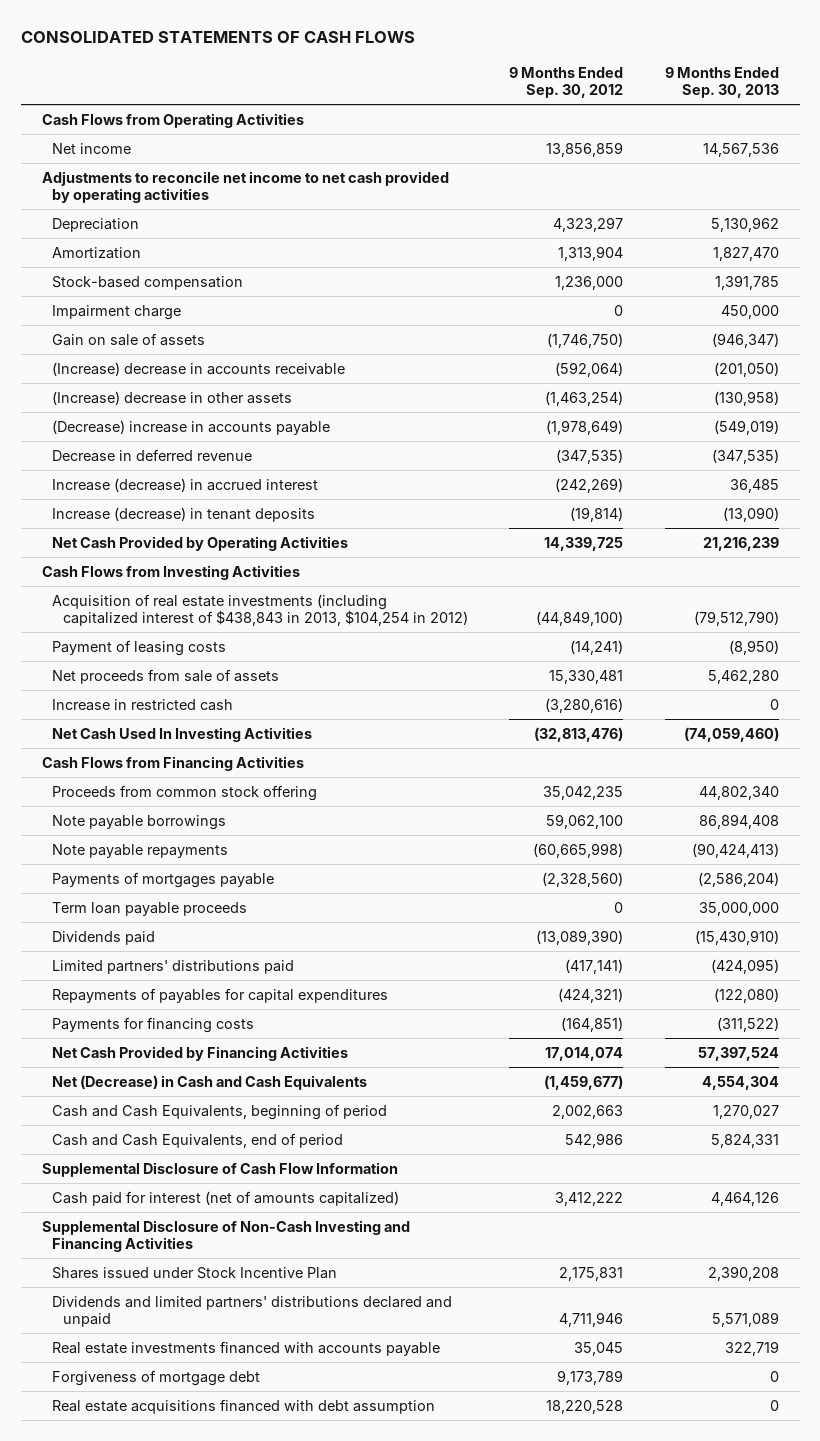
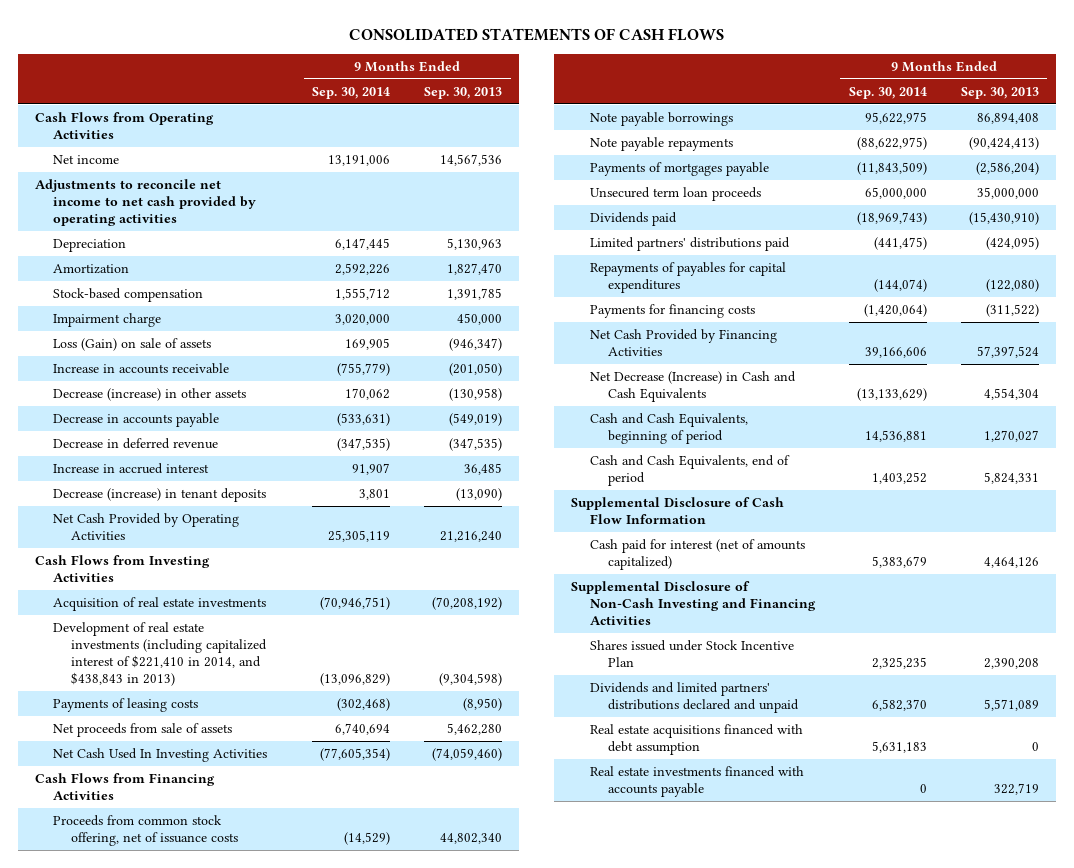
- | 9 Months Ended Sep. 30, 2012 | 9 Months Ended Sep. 30, 2013
+ | 9 Months Ended Sep. 30, 2014 | 9 Months Ended Sep. 30, 2013
- Depreciation | 4,323,297 | 5,130,962
+ Depreciation | 6,147,445 | 5,130,963
- Gain on sale of assets | (1,746,750) | (946,347)
- (Increase) decrease in accounts receivable | (592,064) | (201,050)
- (Increase) decrease in other assets | (1,463,254) | (130,958)
- (Decrease) increase in accounts payable | (1,978,649) | (549,019)
+ Loss (Gain) on sale of assets | 169,905 | (946,347)
+ Increase in accounts receivable | (755,779) | (201,050)
+ Decrease (increase) in other assets | 170,062 | (130,958)
+ Decrease in accounts payable | (533,631) | (549,019)
- Increase (decrease) in accrued interest | (242,269) | 36,485
- Increase (decrease) in tenant deposits | (19,814) | (13,090)
- Net Cash Provided by Operating Activities | 14,339,725 | 21,216,239
+ Increase in accrued interest | 91,907 | 36,485
+ Decrease (increase) in tenant deposits | 3,801 | (13,090)
+ Net Cash Provided by Operating Activities | 25,305,119 | 21,216,240
- Acquisition of real estate investments (including capitalized interest of $438,843 in 2013, $104,254 in 2012) | (44,849,100) | (79,512,790)
- Payment of leasing costs | (14,241) | (8,950)
+ Acquisition of real estate investments | (70,946,751) | (70,208,192)
+ Development of real estate investments (including capitalized interest of $221,410 in 2014, and $438,843 in 2013) | (13,096,829) | (9,304,598)
+ Payments of leasing costs | (302,468) | (8,950)
- Increase in restricted cash | (3,280,616) | 0
- Proceeds from common stock offering | 35,042,235 | 44,802,340
+ Proceeds from common stock offering, net of issuance costs | (14,529) | 44,802,340
- Term loan payable proceeds | 0 | 35,000,000
+ Unsecured term loan proceeds | 65,000,000 | 35,000,000
- Net (Decrease) in Cash and Cash Equivalents | (1,459,677) | 4,554,304
+ Net Decrease (Increase) in Cash and Cash Equivalents | (13,133,629) | 4,554,304
- Forgiveness of mortgage debt | 9,173,789 | 0
moved down: Real estate investments financed with accounts payable | 0 | 322,719

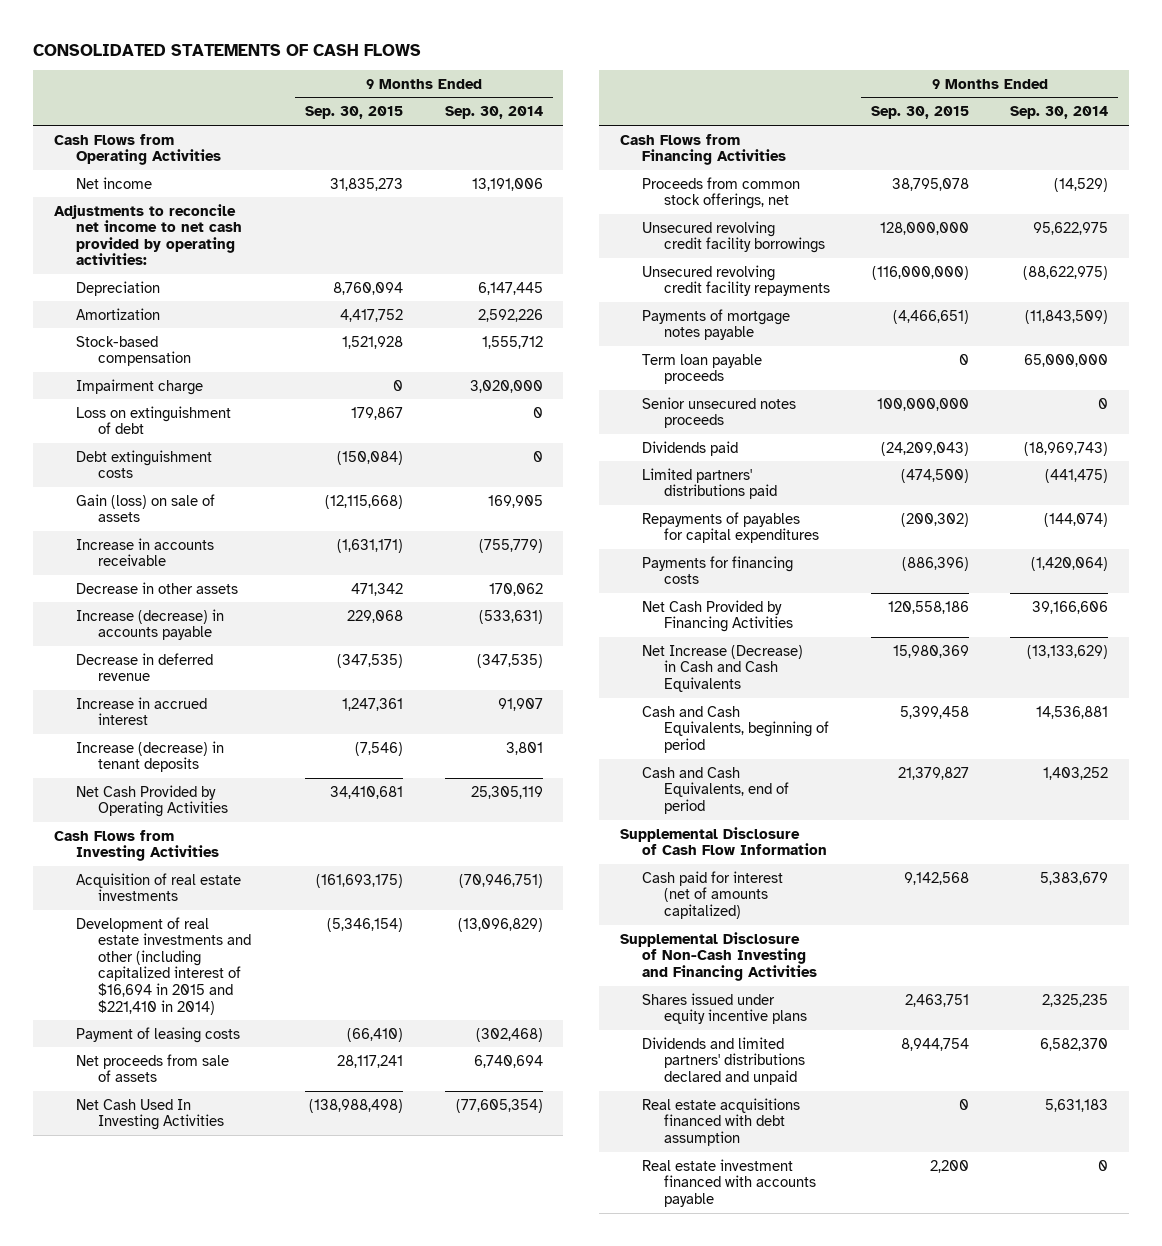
- | 9 Months Ended Sep. 30, 2014 | 9 Months Ended Sep. 30, 2013
+ | 9 Months Ended Sep. 30, 2015 | 9 Months Ended Sep. 30, 2014
- Adjustments to reconcile net income to net cash provided by operating activities
+ Adjustments to reconcile net income to net cash provided by operating activities:
- Loss (Gain) on sale of assets | 169,905 | (946,347)
+ Loss on extinguishment of debt | 179,867 | 0
+ Debt extinguishment costs | (150,084) | 0
+ Gain (loss) on sale of assets | (12,115,668) | 169,905
- Decrease (increase) in other assets | 170,062 | (130,958)
- Decrease in accounts payable | (533,631) | (549,019)
+ Decrease in other assets | 471,342 | 170,062
+ Increase (decrease) in accounts payable | 229,068 | (533,631)
- Decrease (increase) in tenant deposits | 3,801 | (13,090)
+ Increase (decrease) in tenant deposits | (7,546) | 3,801
- Development of real estate investments (including capitalized interest of $221,410 in 2014, and $438,843 in 2013) | (13,096,829) | (9,304,598)
- Payments of leasing costs | (302,468) | (8,950)
+ Development of real estate investments and other (including capitalized interest of $16,694 in 2015 and $221,410 in 2014) | (5,346,154) | (13,096,829)
+ Payment of leasing costs | (66,410) | (302,468)
- Proceeds from common stock offering, net of issuance costs | (14,529) | 44,802,340
- Note payable borrowings | 95,622,975 | 86,894,408
- Note payable repayments | (88,622,975) | (90,424,413)
- Payments of mortgages payable | (11,843,509) | (2,586,204)
- Unsecured term loan proceeds | 65,000,000 | 35,000,000
+ Proceeds from common stock offerings, net | 38,795,078 | (14,529)
+ Unsecured revolving credit facility borrowings | 128,000,000 | 95,622,975
+ Unsecured revolving credit facility repayments | (116,000,000) | (88,622,975)
+ Payments of mortgage notes payable | (4,466,651) | (11,843,509)
+ Term loan payable proceeds | 0 | 65,000,000
+ Senior unsecured notes proceeds | 100,000,000 | 0
- Net Decrease (Increase) in Cash and Cash Equivalents | (13,133,629) | 4,554,304
+ Net Increase (Decrease) in Cash and Cash Equivalents | 15,980,369 | (13,133,629)
- Shares issued under Stock Incentive Plan | 2,325,235 | 2,390,208
+ Shares issued under equity incentive plans | 2,463,751 | 2,325,235
- Real estate investments financed with accounts payable | 0 | 322,719
+ Real estate investment financed with accounts payable | 2,200 | 0

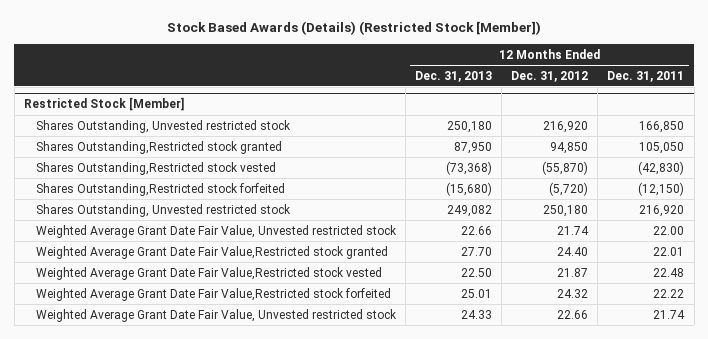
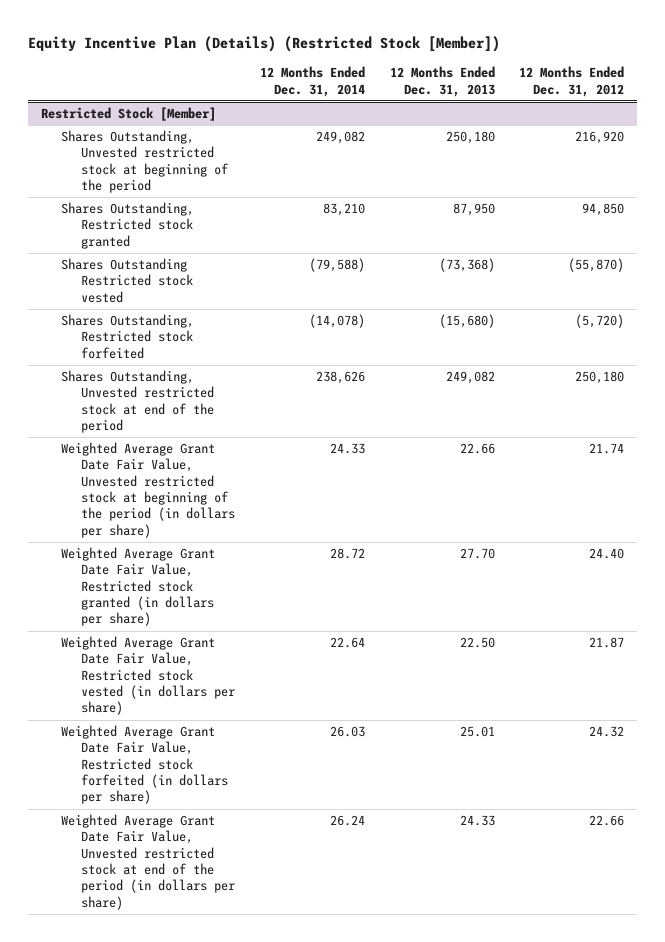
- Stock Based Awards (Details) (Restricted Stock [Member])
+ Equity Incentive Plan (Details) (Restricted Stock [Member])
- | 12 Months Ended Dec. 31, 2013 | 12 Months Ended Dec. 31, 2012 | 12 Months Ended Dec. 31, 2011
+ | 12 Months Ended Dec. 31, 2014 | 12 Months Ended Dec. 31, 2013 | 12 Months Ended Dec. 31, 2012
@ Restricted Stock [Member]
- Shares Outstanding, Unvested restricted stock | 250,180 | 216,920 | 166,850
- Shares Outstanding,Restricted stock granted | 87,950 | 94,850 | 105,050
- Shares Outstanding,Restricted stock vested | (73,368) | (55,870) | (42,830)
- Shares Outstanding,Restricted stock forfeited | (15,680) | (5,720) | (12,150)
- Shares Outstanding, Unvested restricted stock | 249,082 | 250,180 | 216,920
- Weighted Average Grant Date Fair Value, Unvested restricted stock | 22.66 | 21.74 | 22.00
- Weighted Average Grant Date Fair Value,Restricted stock granted | 27.70 | 24.40 | 22.01
- Weighted Average Grant Date Fair Value,Restricted stock vested | 22.50 | 21.87 | 22.48
- Weighted Average Grant Date Fair Value,Restricted stock forfeited | 25.01 | 24.32 | 22.22
- Weighted Average Grant Date Fair Value, Unvested restricted stock | 24.33 | 22.66 | 21.74
+ Shares Outstanding, Unvested restricted stock at beginning of the period | 249,082 | 250,180 | 216,920
+ Shares Outstanding, Restricted stock granted | 83,210 | 87,950 | 94,850
+ Shares Outstanding Restricted stock vested | (79,588) | (73,368) | (55,870)
+ Shares Outstanding, Restricted stock forfeited | (14,078) | (15,680) | (5,720)
+ Shares Outstanding, Unvested restricted stock at end of the period | 238,626 | 249,082 | 250,180
+ Weighted Average Grant Date Fair Value, Unvested restricted stock at beginning of the period (in dollars per share) | 24.33 | 22.66 | 21.74
+ Weighted Average Grant Date Fair Value, Restricted stock granted (in dollars per share) | 28.72 | 27.70 | 24.40
+ Weighted Average Grant Date Fair Value, Restricted stock vested (in dollars per share) | 22.64 | 22.50 | 21.87
+ Weighted Average Grant Date Fair Value, Restricted stock forfeited (in dollars per share) | 26.03 | 25.01 | 24.32
+ Weighted Average Grant Date Fair Value, Unvested restricted stock at end of the period (in dollars per share) | 26.24 | 24.33 | 22.66

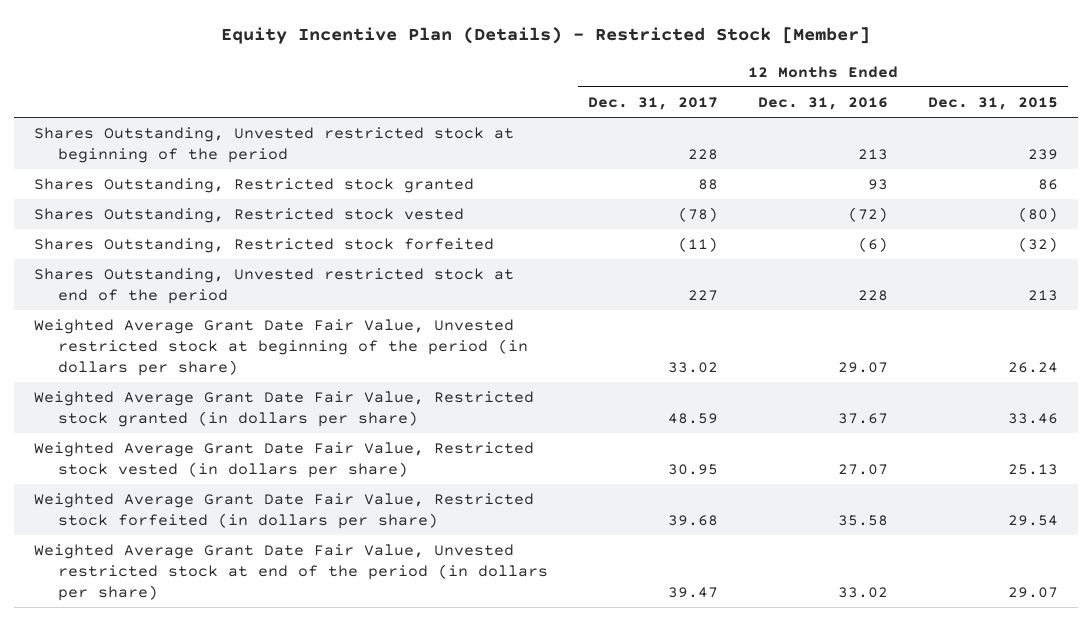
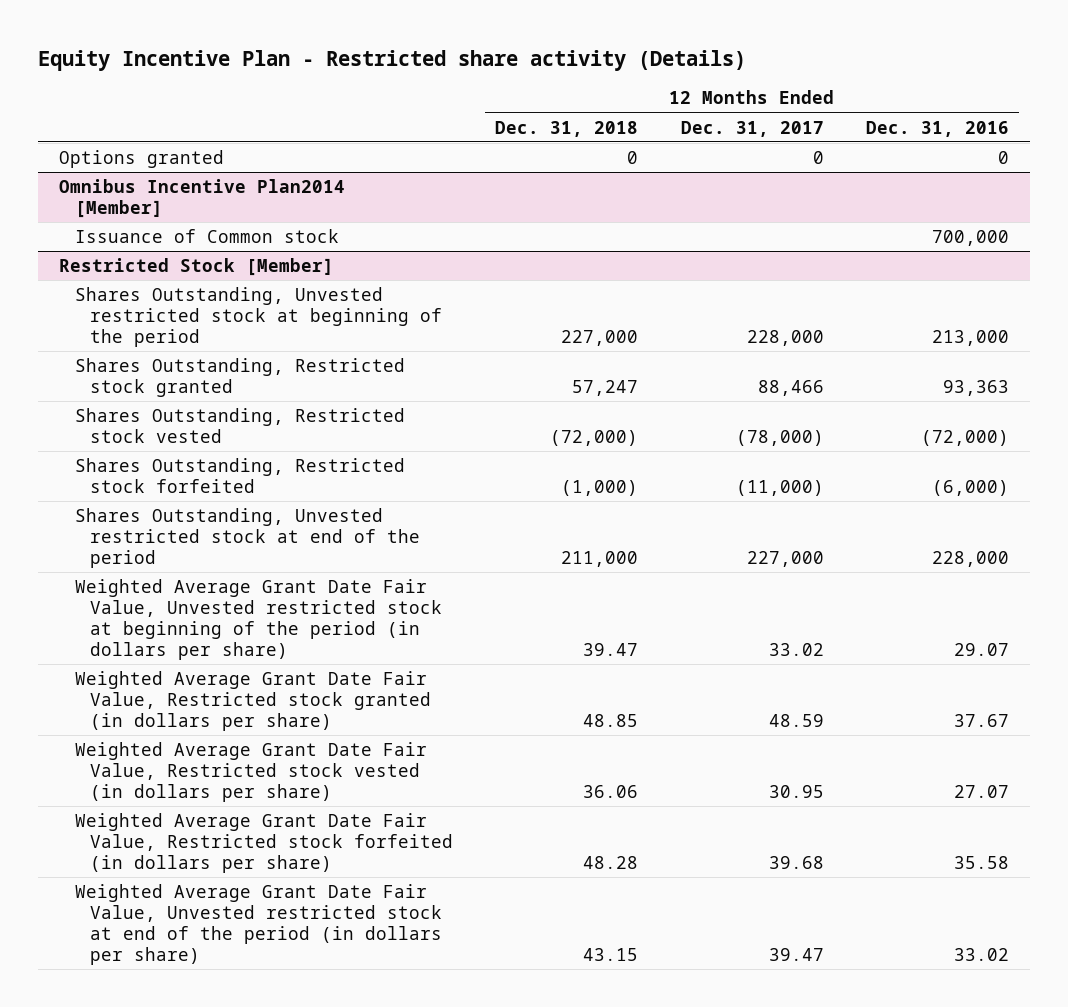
- Equity Incentive Plan (Details) - Restricted Stock [Member]
+ Equity Incentive Plan - Restricted share activity (Details)
- | 12 Months Ended Dec. 31, 2017 | 12 Months Ended Dec. 31, 2016 | 12 Months Ended Dec. 31, 2015
+ | 12 Months Ended Dec. 31, 2018 | 12 Months Ended Dec. 31, 2017 | 12 Months Ended Dec. 31, 2016
- Shares Outstanding, Unvested restricted stock at beginning of the period | 228 | 213 | 239
- Shares Outstanding, Restricted stock granted | 88 | 93 | 86
- Shares Outstanding, Restricted stock vested | (78) | (72) | (80)
- Shares Outstanding, Restricted stock forfeited | (11) | (6) | (32)
- Shares Outstanding, Unvested restricted stock at end of the period | 227 | 228 | 213
+ Options granted | 0 | 0 | 0
+ Omnibus Incentive Plan2014 [Member]
+ Issuance of Common stock | | | 700,000
+ Restricted Stock [Member]
+ Shares Outstanding, Unvested restricted stock at beginning of the period | 227,000 | 228,000 | 213,000
+ Shares Outstanding, Restricted stock granted | 57,247 | 88,466 | 93,363
+ Shares Outstanding, Restricted stock vested | (72,000) | (78,000) | (72,000)
+ Shares Outstanding, Restricted stock forfeited | (1,000) | (11,000) | (6,000)
+ Shares Outstanding, Unvested restricted stock at end of the period | 211,000 | 227,000 | 228,000

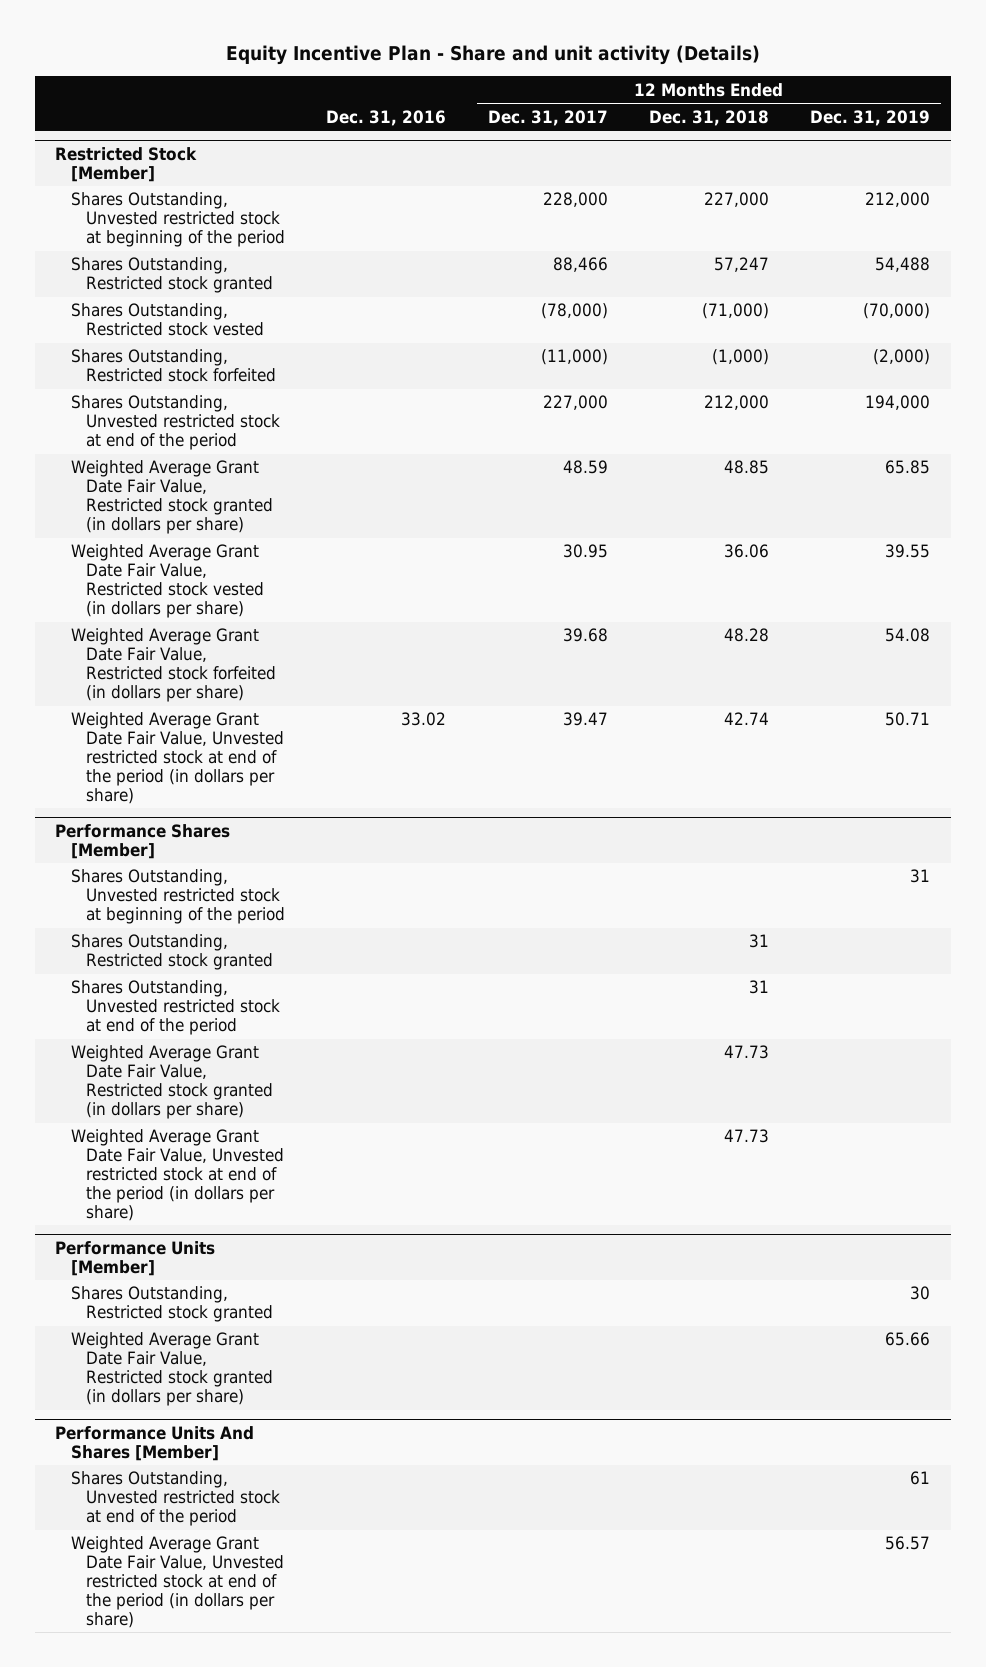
- Equity Incentive Plan - Restricted share activity (Details)
+ Equity Incentive Plan - Share and unit activity (Details)
- | 12 Months Ended Dec. 31, 2018 | 12 Months Ended Dec. 31, 2017 | 12 Months Ended Dec. 31, 2016
+ | Dec. 31, 2016 | 12 Months Ended Dec. 31, 2017 | 12 Months Ended Dec. 31, 2018 | 12 Months Ended Dec. 31, 2019
- Options granted | 0 | 0 | 0
- Omnibus Incentive Plan2014 [Member]
- Issuance of Common stock | | | 700,000
@ Restricted Stock [Member]
- Shares Outstanding, Restricted stock vested | (72,000) | (78,000) | (72,000)
+ Shares Outstanding, Restricted stock vested | | (78,000) | (71,000) | (70,000)
- Shares Outstanding, Unvested restricted stock at end of the period | 211,000 | 227,000 | 228,000
- Weighted Average Grant Date Fair Value, Unvested restricted stock at beginning of the period (in dollars per share) | 39.47 | 33.02 | 29.07
+ Shares Outstanding, Unvested restricted stock at end of the period | | 227,000 | 212,000 | 194,000
- Weighted Average Grant Date Fair Value, Unvested restricted stock at end of the period (in dollars per share) | 43.15 | 39.47 | 33.02
+ Weighted Average Grant Date Fair Value, Unvested restricted stock at end of the period (in dollars per share) | 33.02 | 39.47 | 42.74 | 50.71
+ Performance Shares [Member]
+ Shares Outstanding, Unvested restricted stock at beginning of the period | | | | 31
+ Shares Outstanding, Restricted stock granted | | | 31 |
+ Shares Outstanding, Unvested restricted stock at end of the period | | | 31 |
+ Weighted Average Grant Date Fair Value, Restricted stock granted (in dollars per share) | | | 47.73 |
+ Weighted Average Grant Date Fair Value, Unvested restricted stock at end of the period (in dollars per share) | | | 47.73 |
+ Performance Units [Member]
+ Shares Outstanding, Restricted stock granted | | | | 30
+ Weighted Average Grant Date Fair Value, Restricted stock granted (in dollars per share) | | | | 65.66
+ Performance Units And Shares [Member]
+ Shares Outstanding, Unvested restricted stock at end of the period | | | | 61
+ Weighted Average Grant Date Fair Value, Unvested restricted stock at end of the period (in dollars per share) | | | | 56.57

